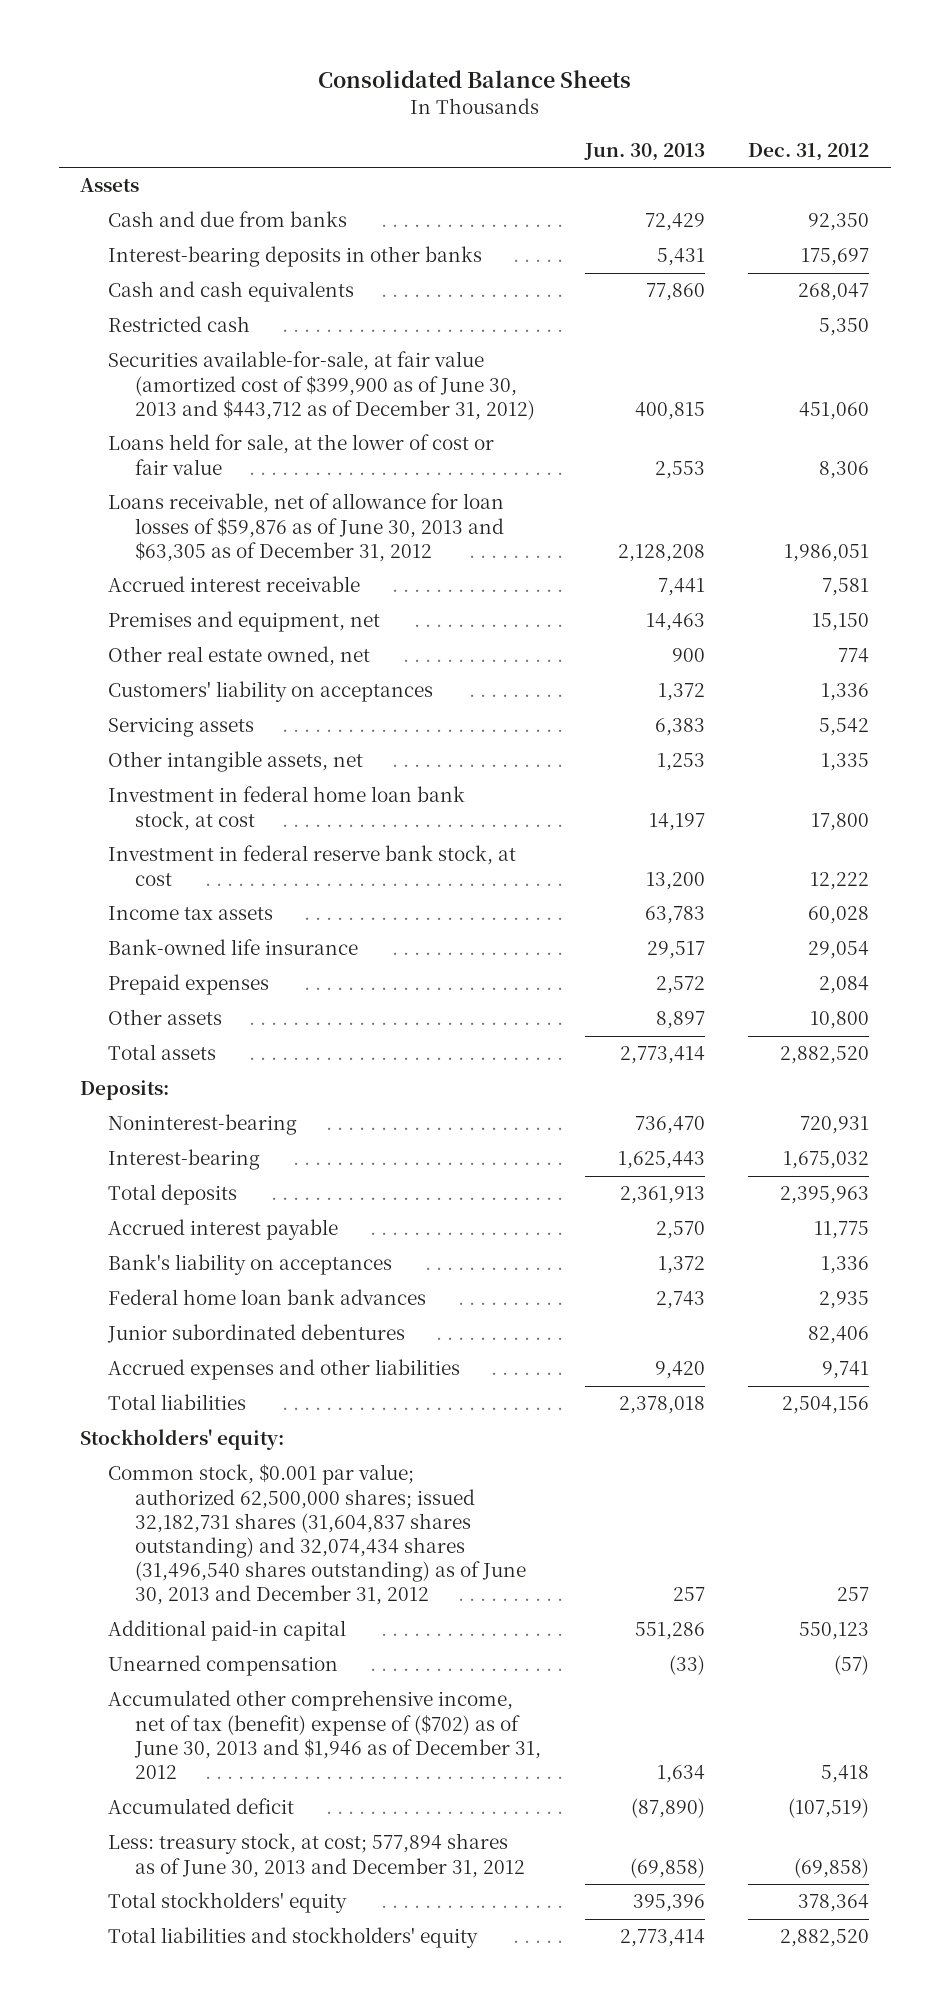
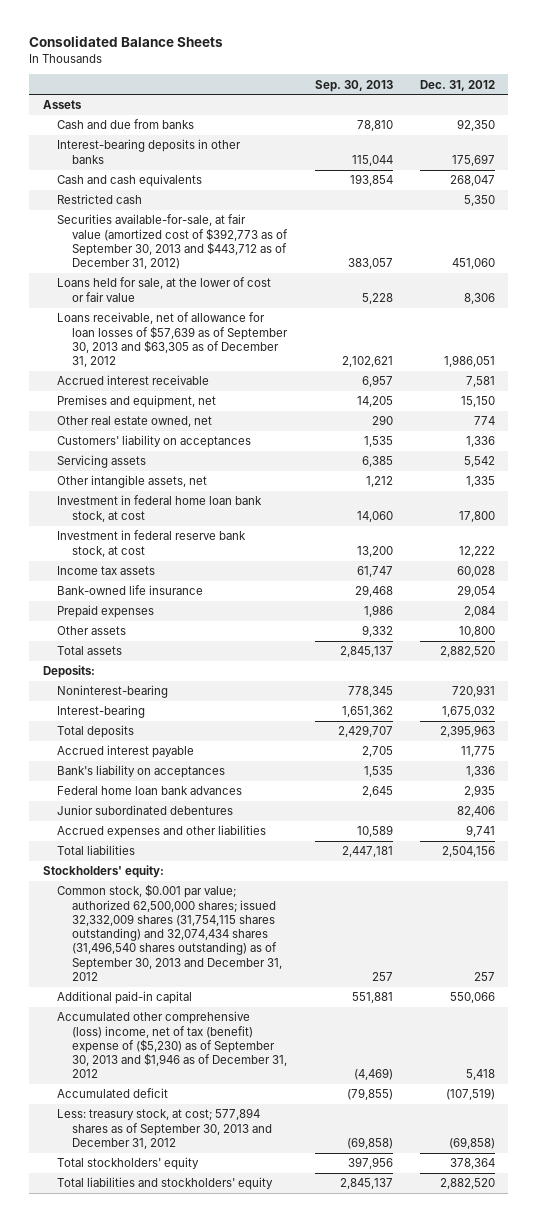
- | Jun. 30, 2013 | Dec. 31, 2012
+ | Sep. 30, 2013 | Dec. 31, 2012
- Securities available-for-sale, at fair value (amortized cost of $399,900 as of June 30, 2013 and $443,712 as of December 31, 2012) | 400,815 | 451,060
+ Securities available-for-sale, at fair value (amortized cost of $392,773 as of September 30, 2013 and $443,712 as of December 31, 2012) | 383,057 | 451,060
- Loans receivable, net of allowance for loan losses of $59,876 as of June 30, 2013 and $63,305 as of December 31, 2012 | 2,128,208 | 1,986,051
+ Loans receivable, net of allowance for loan losses of $57,639 as of September 30, 2013 and $63,305 as of December 31, 2012 | 2,102,621 | 1,986,051
- Common stock, $0.001 par value; authorized 62,500,000 shares; issued 32,182,731 shares (31,604,837 shares outstanding) and 32,074,434 shares (31,496,540 shares outstanding) as of June 30, 2013 and December 31, 2012 | 257 | 257
- Additional paid-in capital | 551,286 | 550,123
- Unearned compensation | (33) | (57)
- Accumulated other comprehensive income, net of tax (benefit) expense of ($702) as of June 30, 2013 and $1,946 as of December 31, 2012 | 1,634 | 5,418
+ Common stock, $0.001 par value; authorized 62,500,000 shares; issued 32,332,009 shares (31,754,115 shares outstanding) and 32,074,434 shares (31,496,540 shares outstanding) as of September 30, 2013 and December 31, 2012 | 257 | 257
+ Additional paid-in capital | 551,881 | 550,066
+ Accumulated other comprehensive (loss) income, net of tax (benefit) expense of ($5,230) as of September 30, 2013 and $1,946 as of December 31, 2012 | (4,469) | 5,418
- Less: treasury stock, at cost; 577,894 shares as of June 30, 2013 and December 31, 2012 | (69,858) | (69,858)
+ Less: treasury stock, at cost; 577,894 shares as of September 30, 2013 and December 31, 2012 | (69,858) | (69,858)

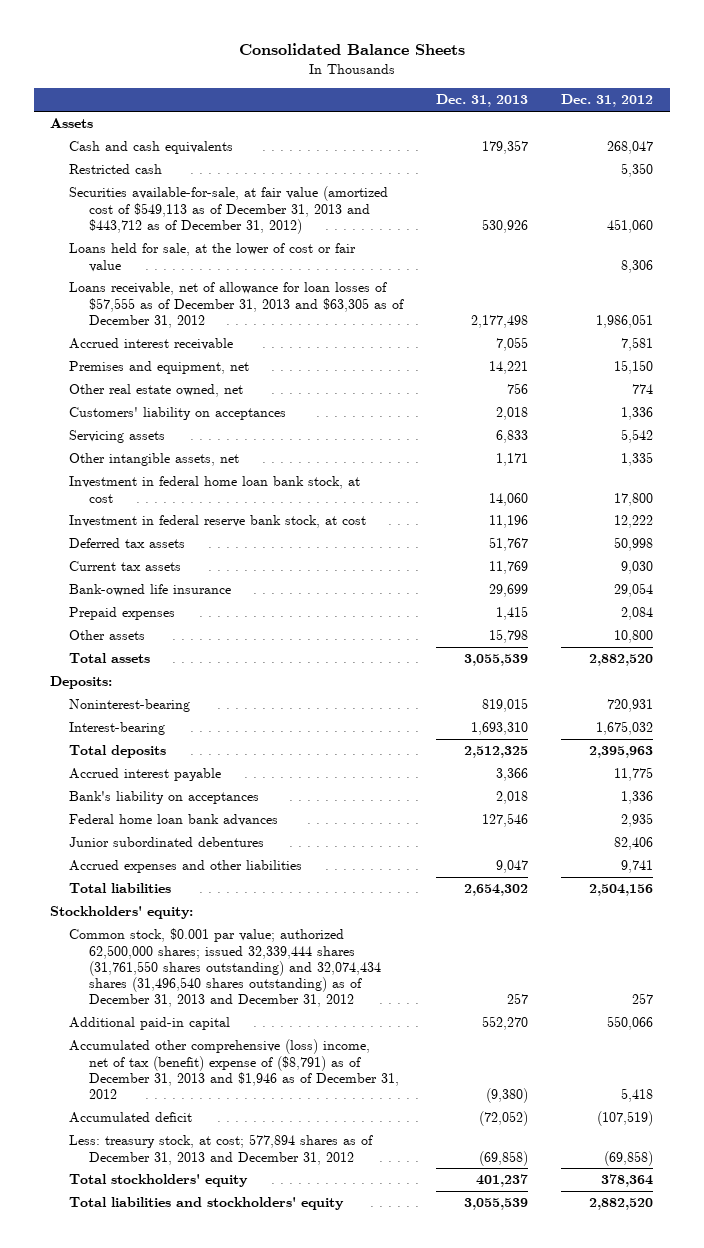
- | Sep. 30, 2013 | Dec. 31, 2012
+ | Dec. 31, 2013 | Dec. 31, 2012
- Cash and due from banks | 78,810 | 92,350
- Interest-bearing deposits in other banks | 115,044 | 175,697
- Securities available-for-sale, at fair value (amortized cost of $392,773 as of September 30, 2013 and $443,712 as of December 31, 2012) | 383,057 | 451,060
+ Securities available-for-sale, at fair value (amortized cost of $549,113 as of December 31, 2013 and $443,712 as of December 31, 2012) | 530,926 | 451,060
- Loans receivable, net of allowance for loan losses of $57,639 as of September 30, 2013 and $63,305 as of December 31, 2012 | 2,102,621 | 1,986,051
+ Loans receivable, net of allowance for loan losses of $57,555 as of December 31, 2013 and $63,305 as of December 31, 2012 | 2,177,498 | 1,986,051
- Income tax assets | 61,747 | 60,028
+ Deferred tax assets | 51,767 | 50,998
+ Current tax assets | 11,769 | 9,030
- Common stock, $0.001 par value; authorized 62,500,000 shares; issued 32,332,009 shares (31,754,115 shares outstanding) and 32,074,434 shares (31,496,540 shares outstanding) as of September 30, 2013 and December 31, 2012 | 257 | 257
+ Common stock, $0.001 par value; authorized 62,500,000 shares; issued 32,339,444 shares (31,761,550 shares outstanding) and 32,074,434 shares (31,496,540 shares outstanding) as of December 31, 2013 and December 31, 2012 | 257 | 257
- Accumulated other comprehensive (loss) income, net of tax (benefit) expense of ($5,230) as of September 30, 2013 and $1,946 as of December 31, 2012 | (4,469) | 5,418
+ Accumulated other comprehensive (loss) income, net of tax (benefit) expense of ($8,791) as of December 31, 2013 and $1,946 as of December 31, 2012 | (9,380) | 5,418
- Less: treasury stock, at cost; 577,894 shares as of September 30, 2013 and December 31, 2012 | (69,858) | (69,858)
+ Less: treasury stock, at cost; 577,894 shares as of December 31, 2013 and December 31, 2012 | (69,858) | (69,858)

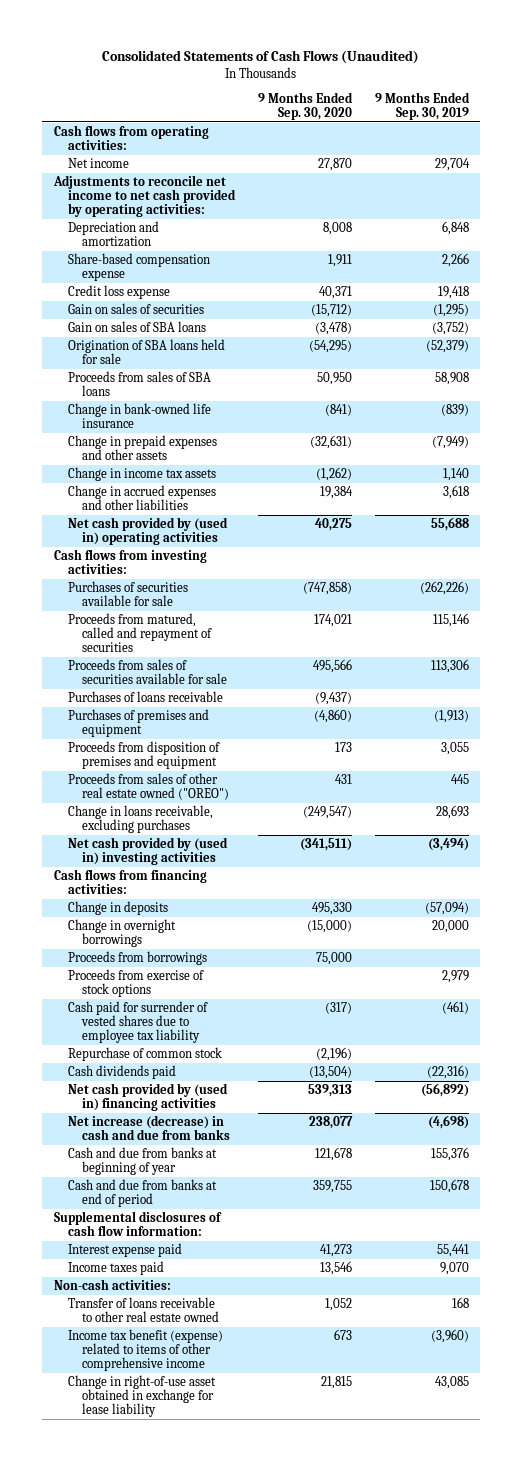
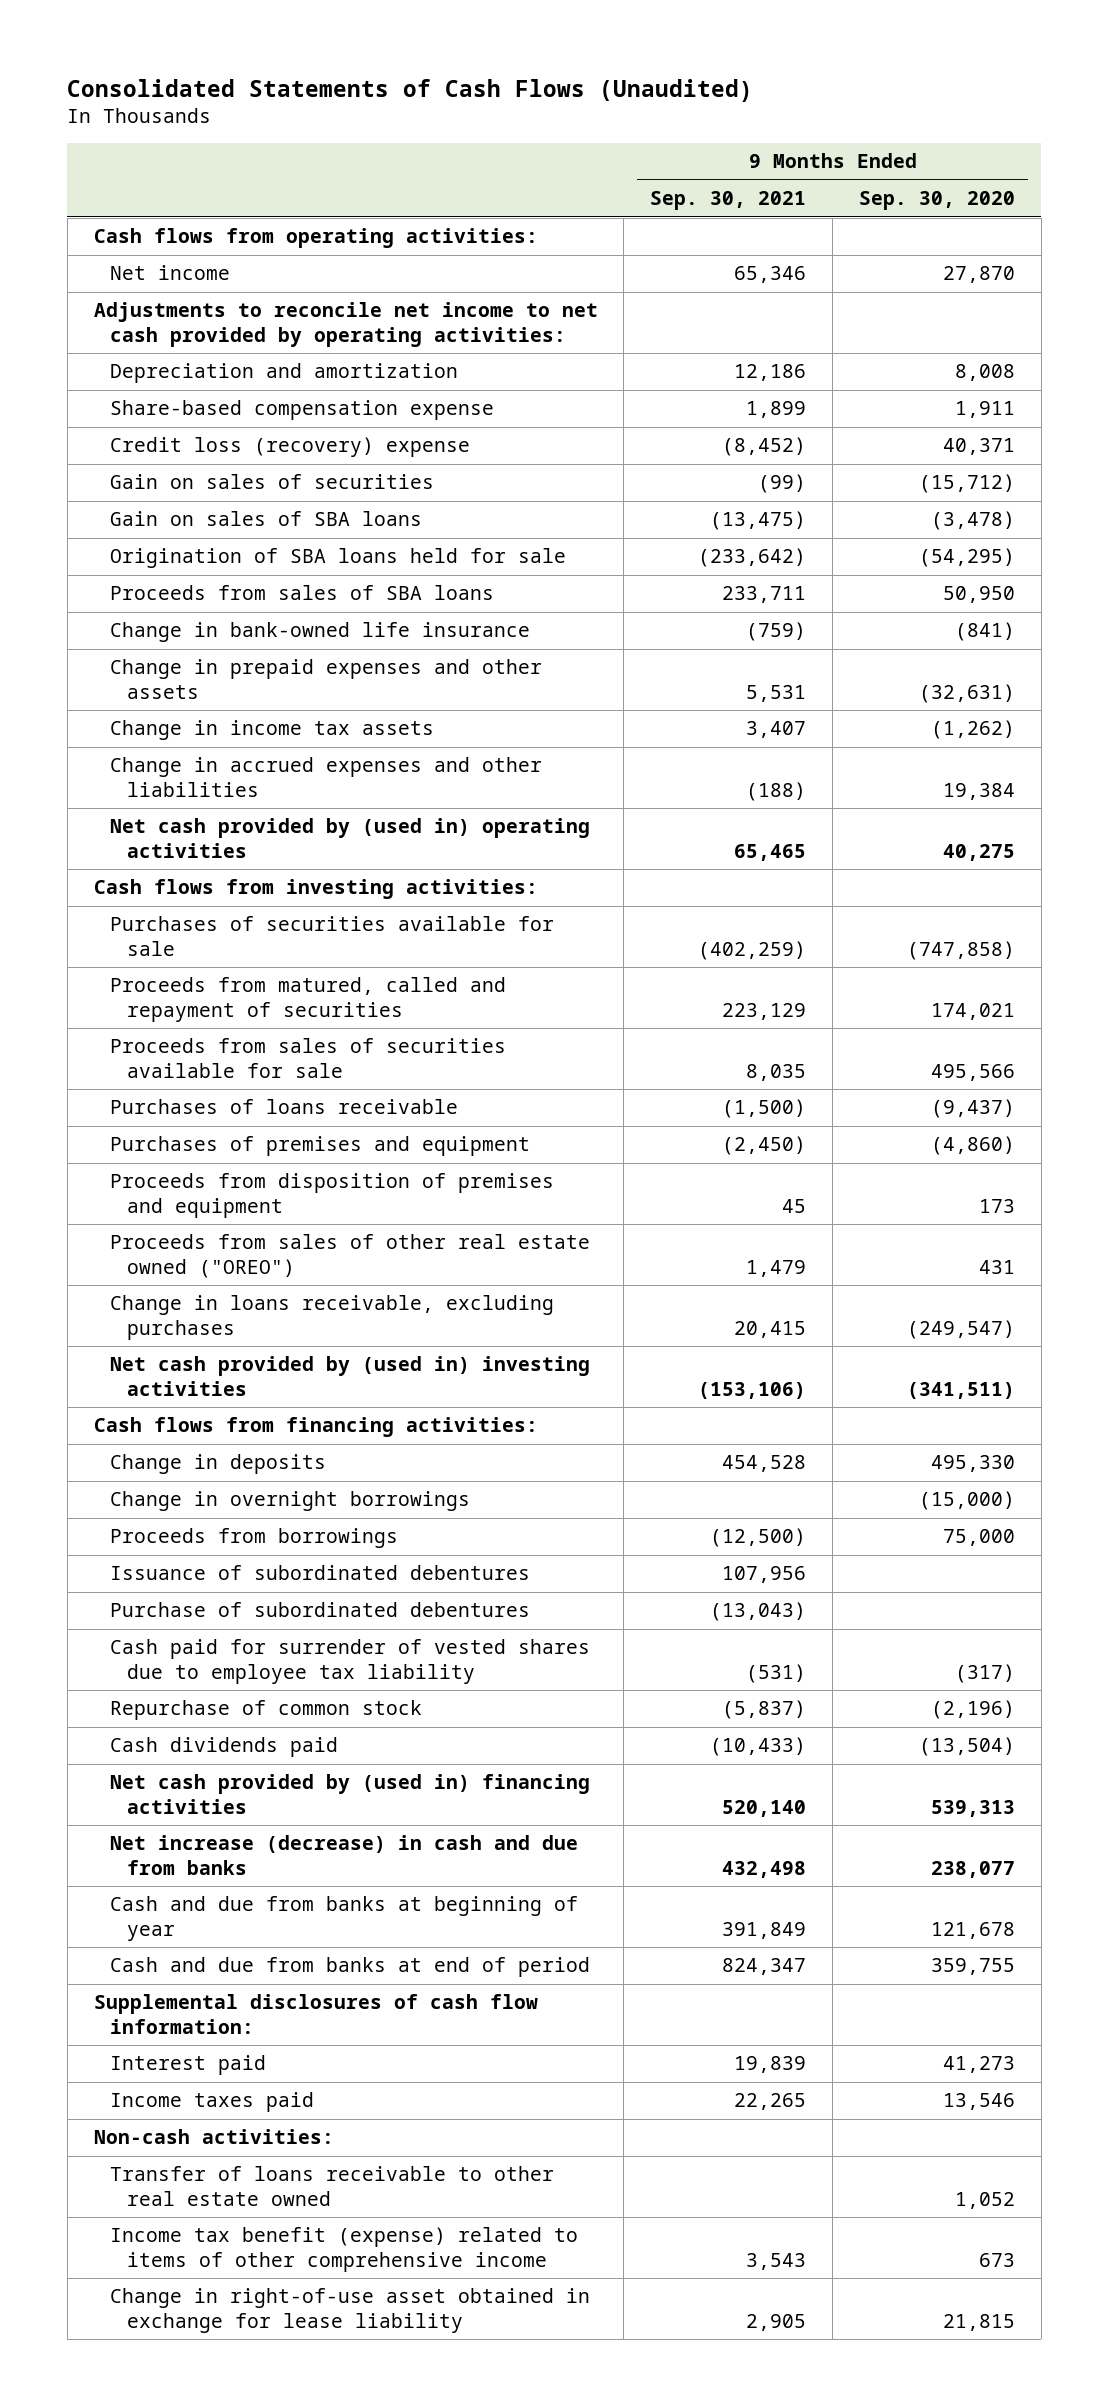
- | 9 Months Ended Sep. 30, 2020 | 9 Months Ended Sep. 30, 2019
+ | 9 Months Ended Sep. 30, 2021 | 9 Months Ended Sep. 30, 2020
- Credit loss expense | 40,371 | 19,418
+ Credit loss (recovery) expense | (8,452) | 40,371
- Proceeds from exercise of stock options | | 2,979
+ Issuance of subordinated debentures | 107,956 |
+ Purchase of subordinated debentures | (13,043) |
- Interest expense paid | 41,273 | 55,441
+ Interest paid | 19,839 | 41,273

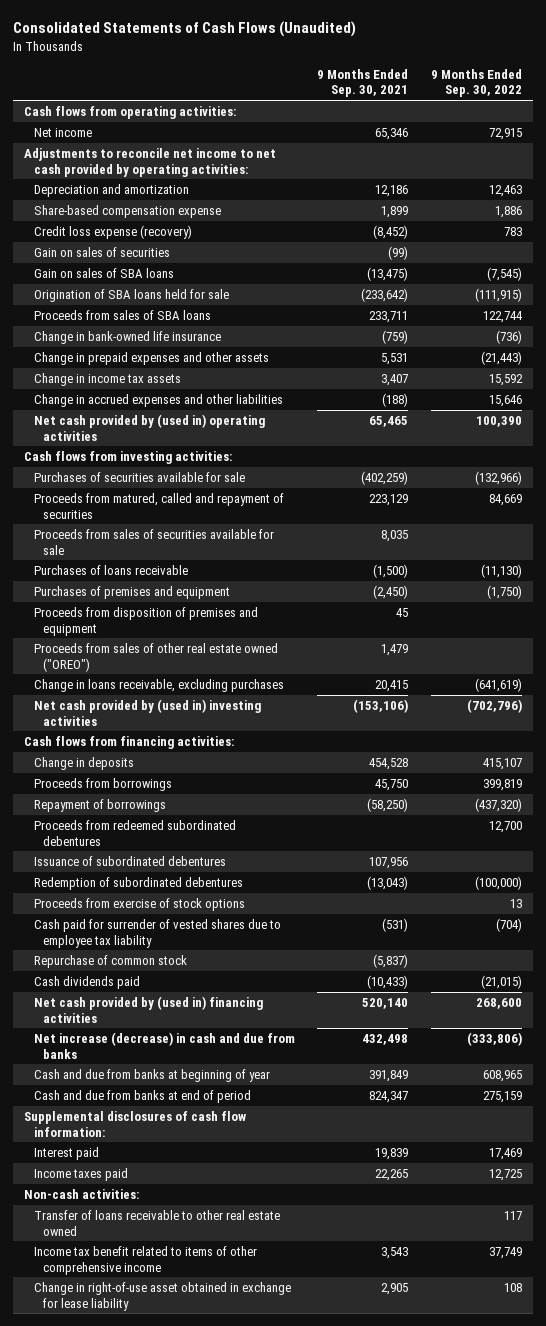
- | 9 Months Ended Sep. 30, 2021 | 9 Months Ended Sep. 30, 2020
+ | 9 Months Ended Sep. 30, 2021 | 9 Months Ended Sep. 30, 2022
- Credit loss (recovery) expense | (8,452) | 40,371
+ Credit loss expense (recovery) | (8,452) | 783
- Change in overnight borrowings | | (15,000)
- Proceeds from borrowings | (12,500) | 75,000
+ Proceeds from borrowings | 45,750 | 399,819
+ Repayment of borrowings | (58,250) | (437,320)
+ Proceeds from redeemed subordinated debentures | | 12,700
- Purchase of subordinated debentures | (13,043) |
+ Redemption of subordinated debentures | (13,043) | (100,000)
+ Proceeds from exercise of stock options | | 13
- Income tax benefit (expense) related to items of other comprehensive income | 3,543 | 673
+ Income tax benefit related to items of other comprehensive income | 3,543 | 37,749

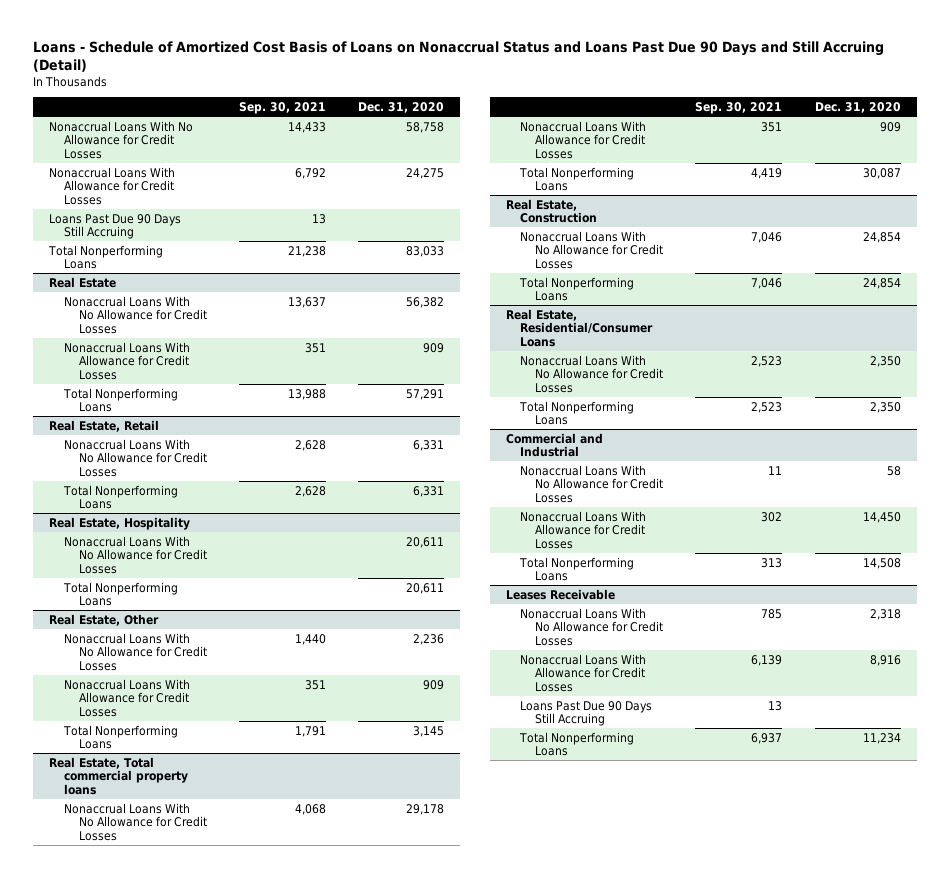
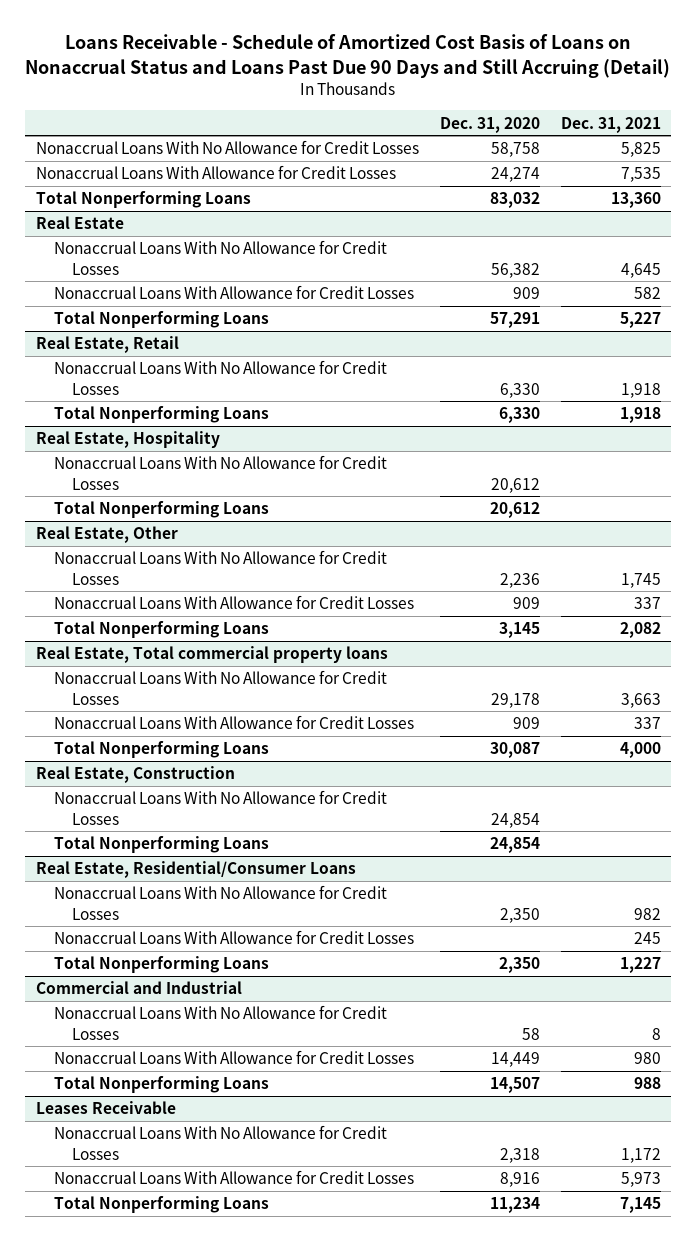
- Loans - Schedule of Amortized Cost Basis of Loans on Nonaccrual Status and Loans Past Due 90 Days and Still Accruing (Detail)
+ Loans Receivable - Schedule of Amortized Cost Basis of Loans on Nonaccrual Status and Loans Past Due 90 Days and Still Accruing (Detail)
- | Sep. 30, 2021 | Dec. 31, 2020
+ | Dec. 31, 2020 | Dec. 31, 2021
- Nonaccrual Loans With Allowance for Credit Losses | 6,792 | 24,275
- Loans Past Due 90 Days Still Accruing | 13 |
- Total Nonperforming Loans | 21,238 | 83,033
+ Nonaccrual Loans With Allowance for Credit Losses | 24,274 | 7,535
+ Total Nonperforming Loans | 83,032 | 13,360
@ Real Estate, Retail
- Nonaccrual Loans With No Allowance for Credit Losses | 2,628 | 6,331
- Total Nonperforming Loans | 2,628 | 6,331
+ Nonaccrual Loans With No Allowance for Credit Losses | 6,330 | 1,918
+ Total Nonperforming Loans | 6,330 | 1,918
@ Real Estate, Hospitality
- Nonaccrual Loans With No Allowance for Credit Losses | | 20,611
- Total Nonperforming Loans | | 20,611
+ Nonaccrual Loans With No Allowance for Credit Losses | 20,612 |
+ Total Nonperforming Loans | 20,612 |
@ Real Estate, Residential/Consumer Loans
+ Nonaccrual Loans With Allowance for Credit Losses | | 245
@ Commercial and Industrial
- Nonaccrual Loans With Allowance for Credit Losses | 302 | 14,450
- Total Nonperforming Loans | 313 | 14,508
+ Nonaccrual Loans With Allowance for Credit Losses | 14,449 | 980
+ Total Nonperforming Loans | 14,507 | 988
@ Leases Receivable
- Loans Past Due 90 Days Still Accruing | 13 |

